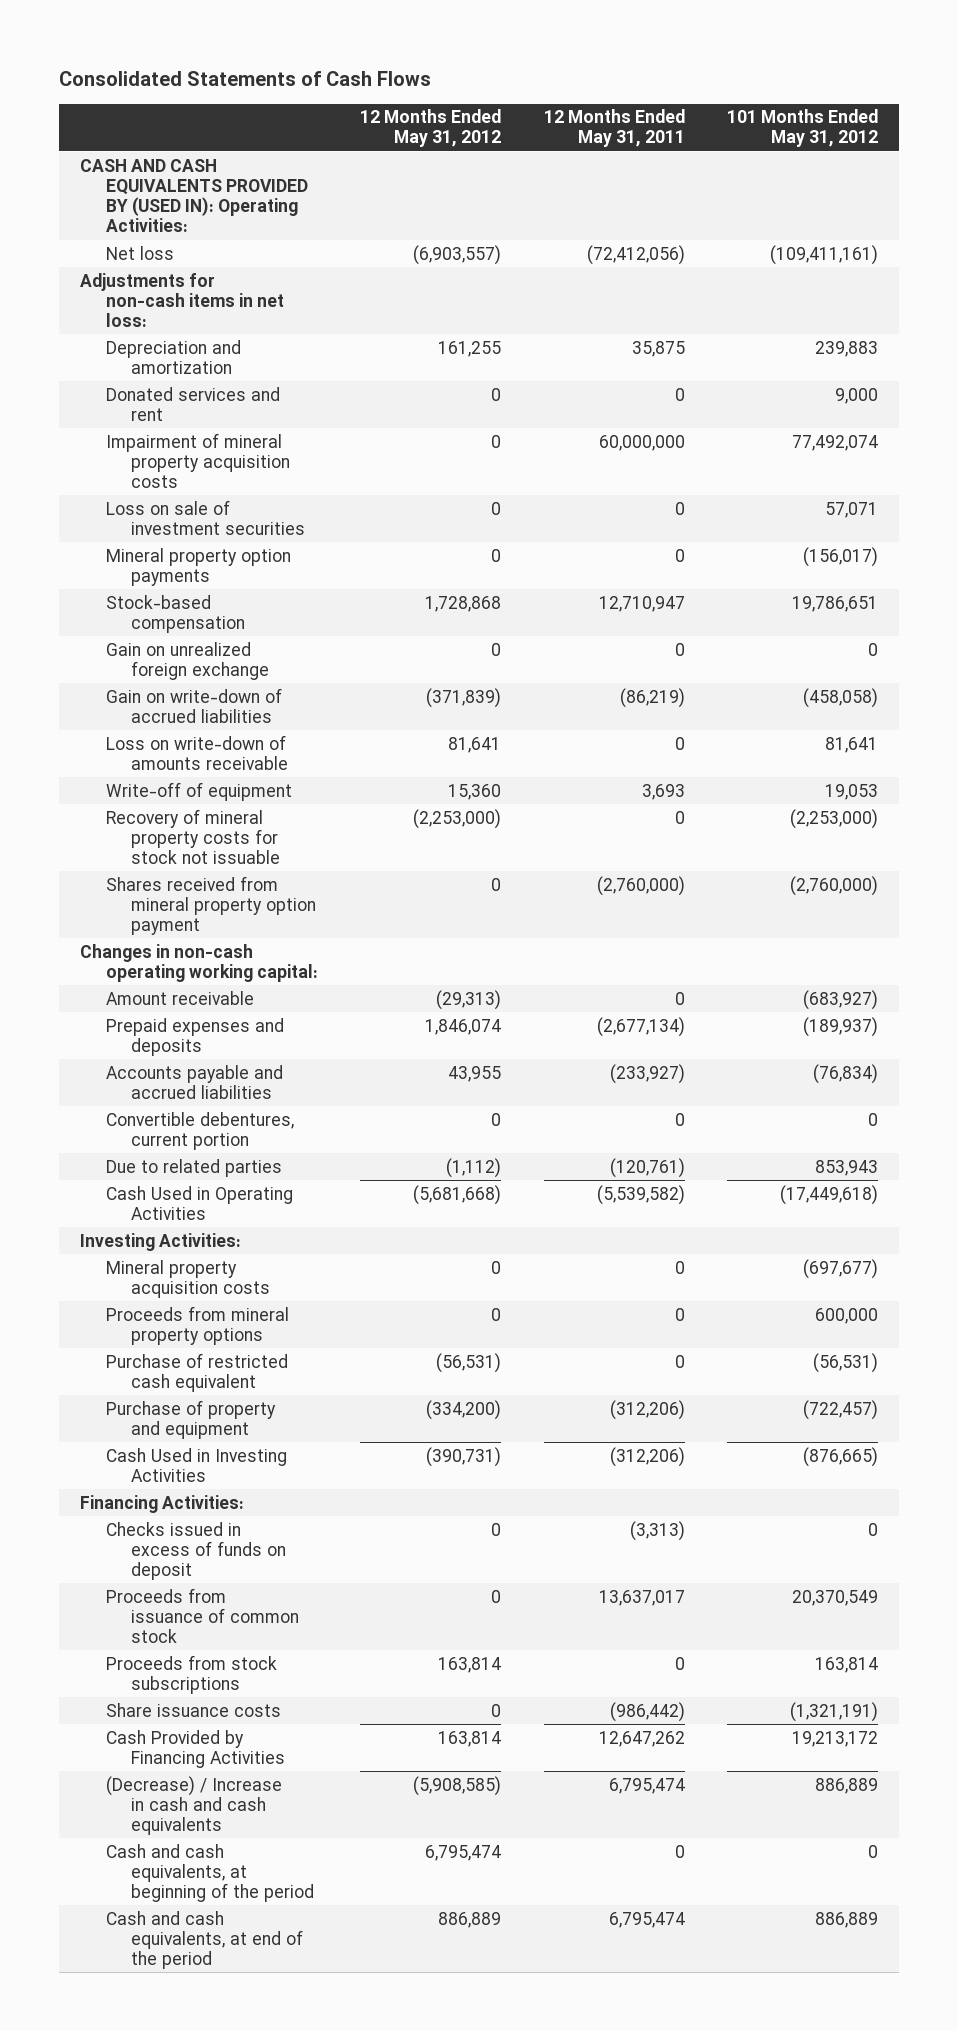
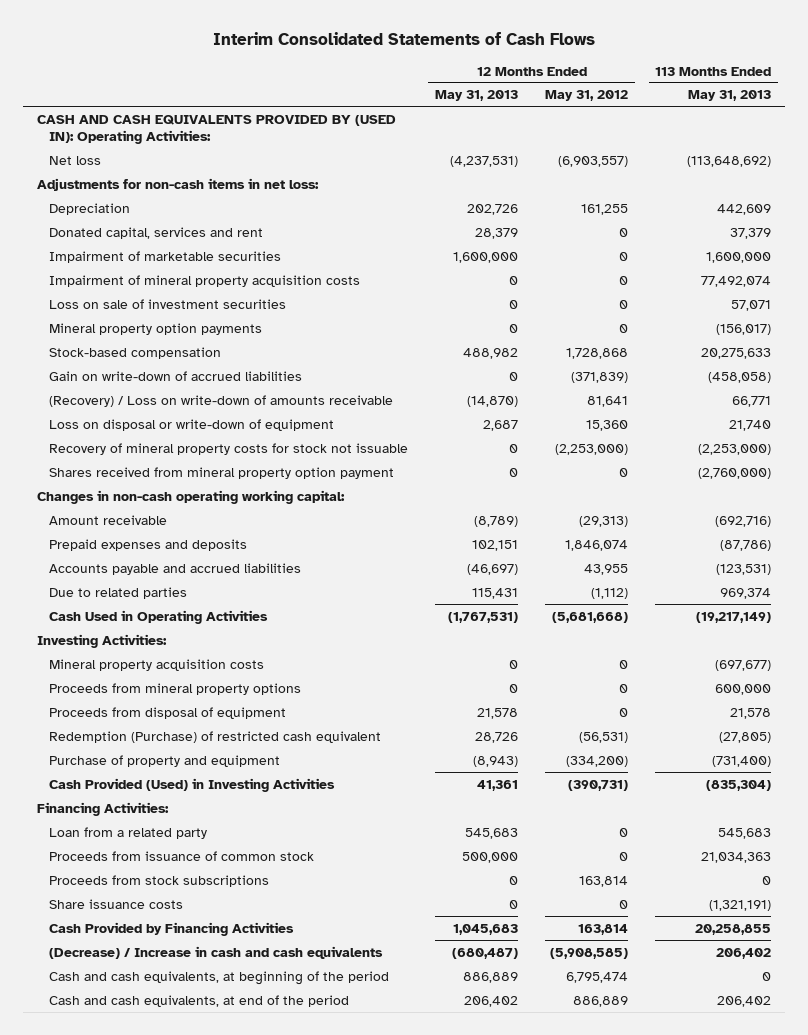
- Consolidated Statements of Cash Flows
+ Interim Consolidated Statements of Cash Flows
- | 12 Months Ended May 31, 2012 | 12 Months Ended May 31, 2011 | 101 Months Ended May 31, 2012
+ | 12 Months Ended May 31, 2013 | 12 Months Ended May 31, 2012 | 113 Months Ended May 31, 2013
- Depreciation and amortization | 161,255 | 35,875 | 239,883
- Donated services and rent | 0 | 0 | 9,000
+ Depreciation | 202,726 | 161,255 | 442,609
+ Donated capital, services and rent | 28,379 | 0 | 37,379
+ Impairment of marketable securities | 1,600,000 | 0 | 1,600,000
- Gain on unrealized foreign exchange | 0 | 0 | 0
- Loss on write-down of amounts receivable | 81,641 | 0 | 81,641
- Write-off of equipment | 15,360 | 3,693 | 19,053
+ (Recovery) / Loss on write-down of amounts receivable | (14,870) | 81,641 | 66,771
+ Loss on disposal or write-down of equipment | 2,687 | 15,360 | 21,740
- Convertible debentures, current portion | 0 | 0 | 0
- Purchase of restricted cash equivalent | (56,531) | 0 | (56,531)
+ Proceeds from disposal of equipment | 21,578 | 0 | 21,578
+ Redemption (Purchase) of restricted cash equivalent | 28,726 | (56,531) | (27,805)
- Cash Used in Investing Activities | (390,731) | (312,206) | (876,665)
+ Cash Provided (Used) in Investing Activities | 41,361 | (390,731) | (835,304)
- Checks issued in excess of funds on deposit | 0 | (3,313) | 0
+ Loan from a related party | 545,683 | 0 | 545,683

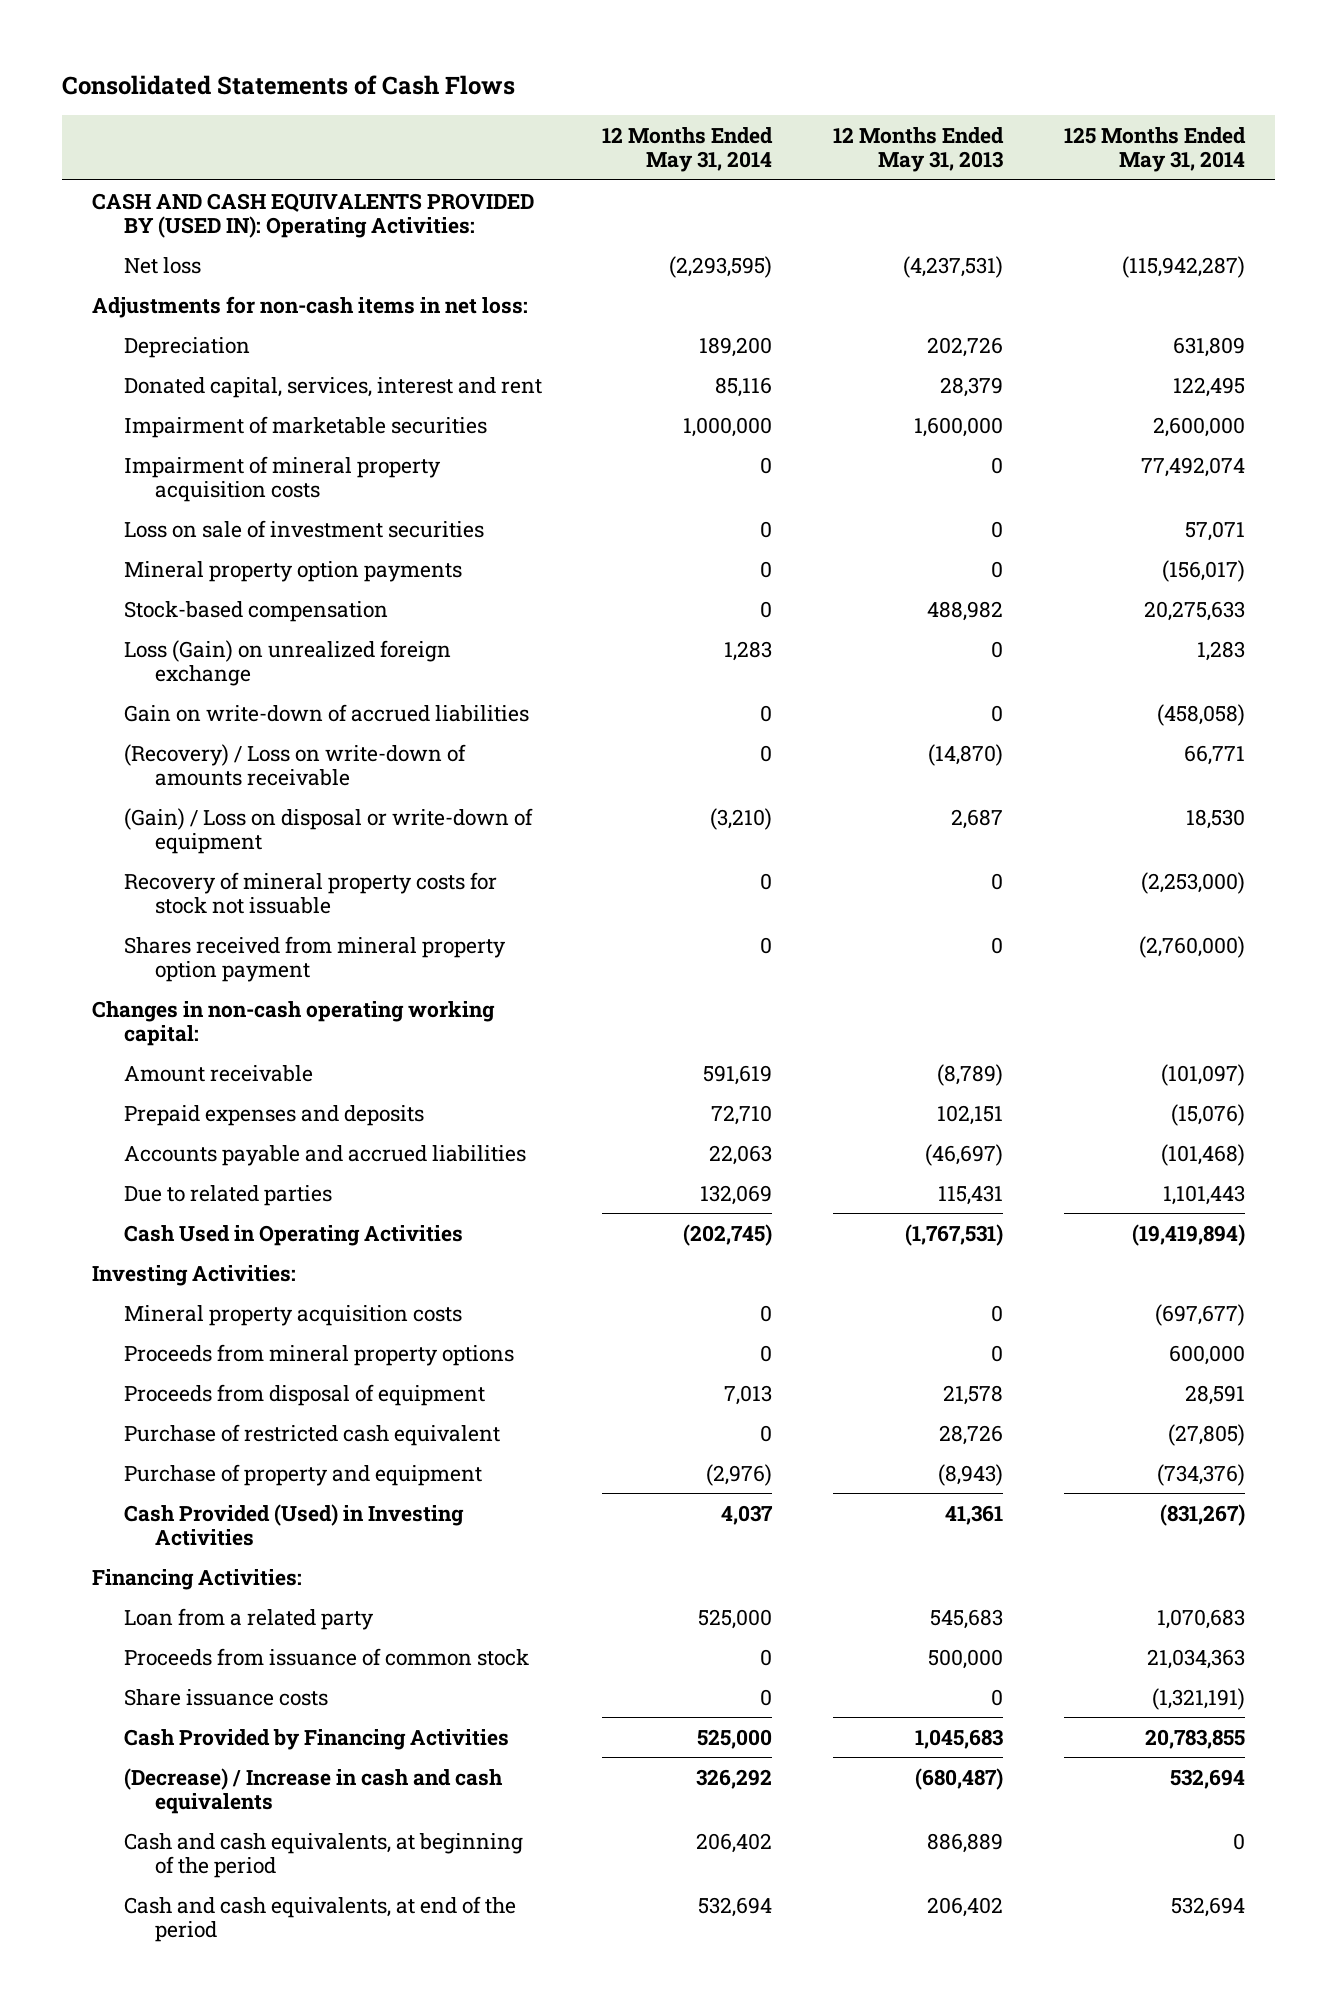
- Interim Consolidated Statements of Cash Flows
+ Consolidated Statements of Cash Flows
- | 12 Months Ended May 31, 2013 | 12 Months Ended May 31, 2012 | 113 Months Ended May 31, 2013
+ | 12 Months Ended May 31, 2014 | 12 Months Ended May 31, 2013 | 125 Months Ended May 31, 2014
- Donated capital, services and rent | 28,379 | 0 | 37,379
+ Donated capital, services, interest and rent | 85,116 | 28,379 | 122,495
+ Loss (Gain) on unrealized foreign exchange | 1,283 | 0 | 1,283
- Loss on disposal or write-down of equipment | 2,687 | 15,360 | 21,740
+ (Gain) / Loss on disposal or write-down of equipment | (3,210) | 2,687 | 18,530
- Redemption (Purchase) of restricted cash equivalent | 28,726 | (56,531) | (27,805)
+ Purchase of restricted cash equivalent | 0 | 28,726 | (27,805)
- Proceeds from stock subscriptions | 0 | 163,814 | 0

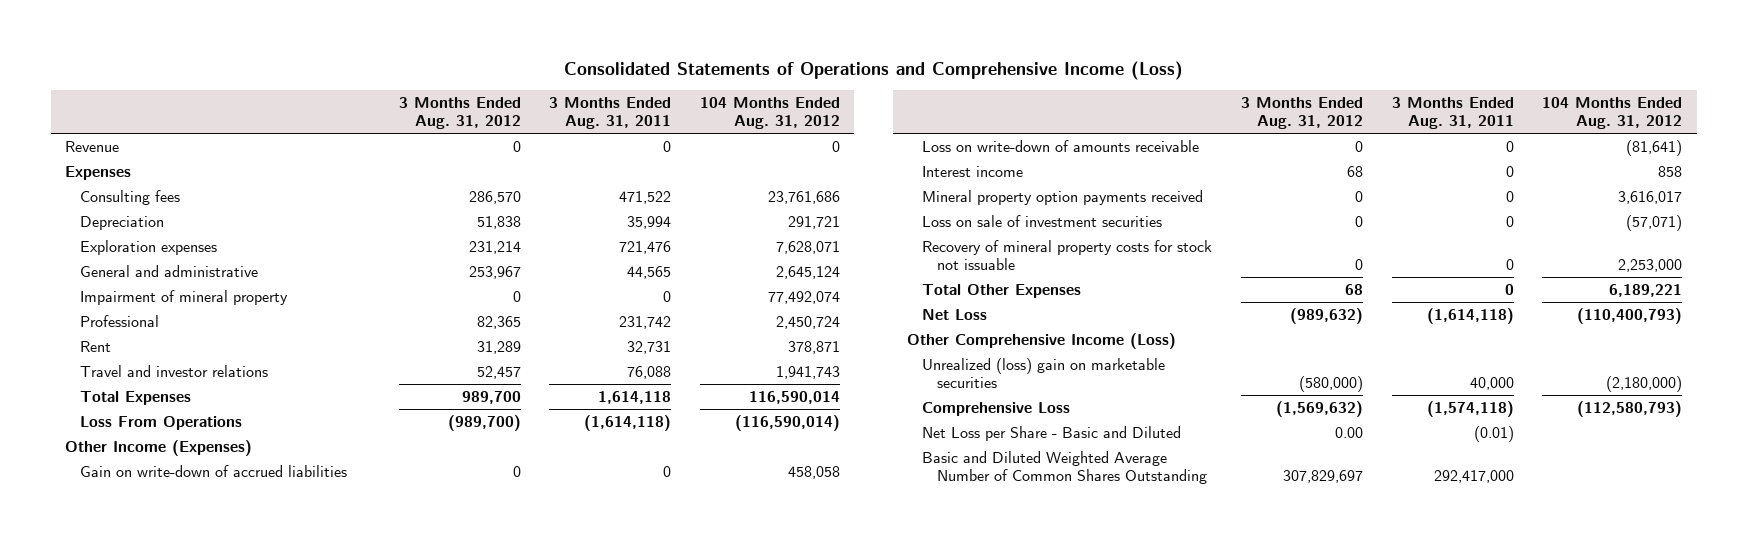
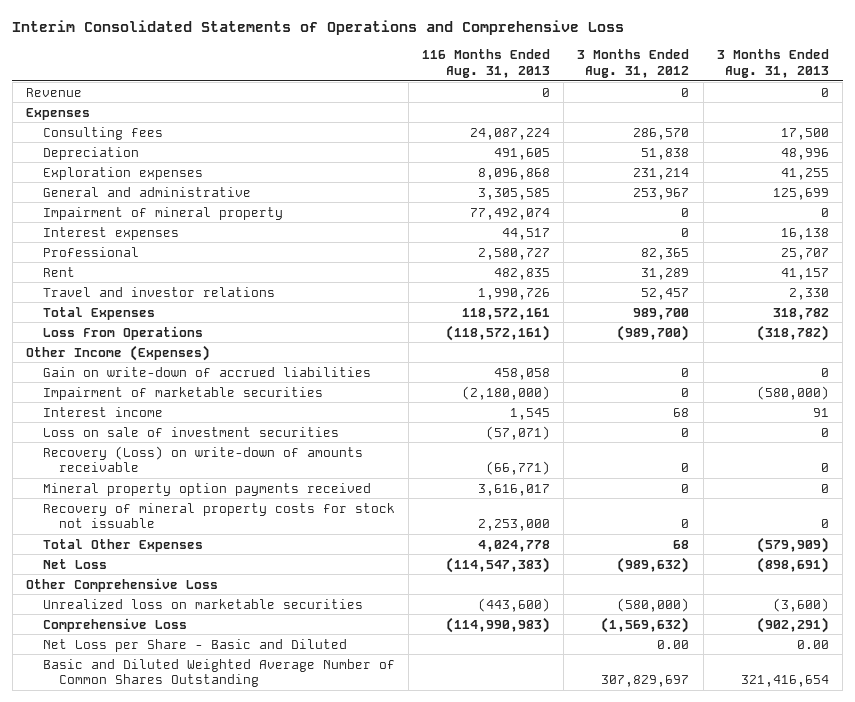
- Consolidated Statements of Operations and Comprehensive Income (Loss)
+ Interim Consolidated Statements of Operations and Comprehensive Loss
- | 3 Months Ended Aug. 31, 2012 | 3 Months Ended Aug. 31, 2011 | 104 Months Ended Aug. 31, 2012
+ | 116 Months Ended Aug. 31, 2013 | 3 Months Ended Aug. 31, 2012 | 3 Months Ended Aug. 31, 2013
+ Interest expenses | 44,517 | 0 | 16,138
- Loss on write-down of amounts receivable | 0 | 0 | (81,641)
+ Impairment of marketable securities | (2,180,000) | 0 | (580,000)
+ Recovery (Loss) on write-down of amounts receivable | (66,771) | 0 | 0
moved down: Mineral property option payments received | 3,616,017 | 0 | 0
- Other Comprehensive Income (Loss)
- Unrealized (loss) gain on marketable securities | (580,000) | 40,000 | (2,180,000)
+ Other Comprehensive Loss
+ Unrealized loss on marketable securities | (443,600) | (580,000) | (3,600)

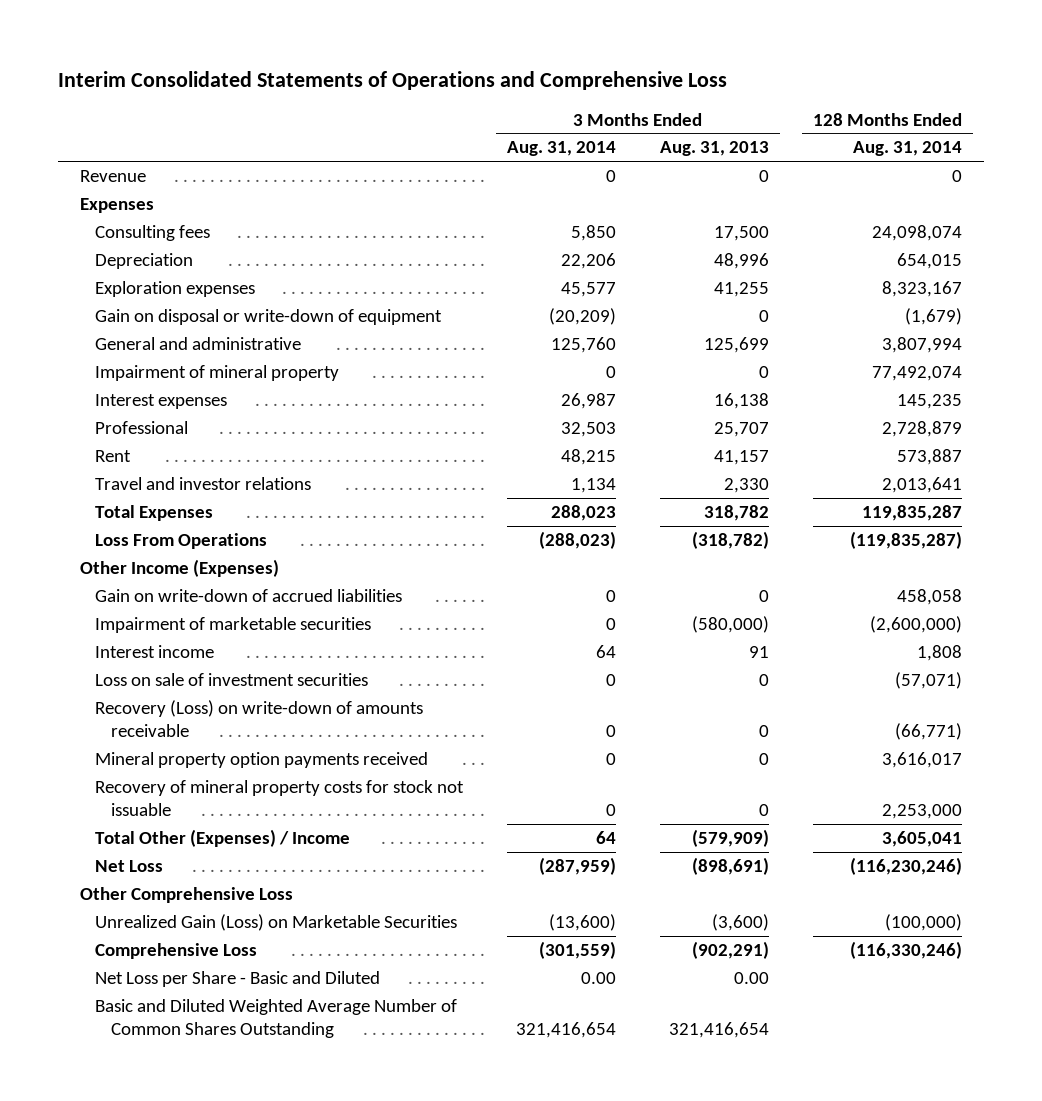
- | 116 Months Ended Aug. 31, 2013 | 3 Months Ended Aug. 31, 2012 | 3 Months Ended Aug. 31, 2013
+ | 3 Months Ended Aug. 31, 2014 | 3 Months Ended Aug. 31, 2013 | 128 Months Ended Aug. 31, 2014
+ Gain on disposal or write-down of equipment | (20,209) | 0 | (1,679)
- Total Other Expenses | 4,024,778 | 68 | (579,909)
+ Total Other (Expenses) / Income | 64 | (579,909) | 3,605,041
- Unrealized loss on marketable securities | (443,600) | (580,000) | (3,600)
+ Unrealized Gain (Loss) on Marketable Securities | (13,600) | (3,600) | (100,000)

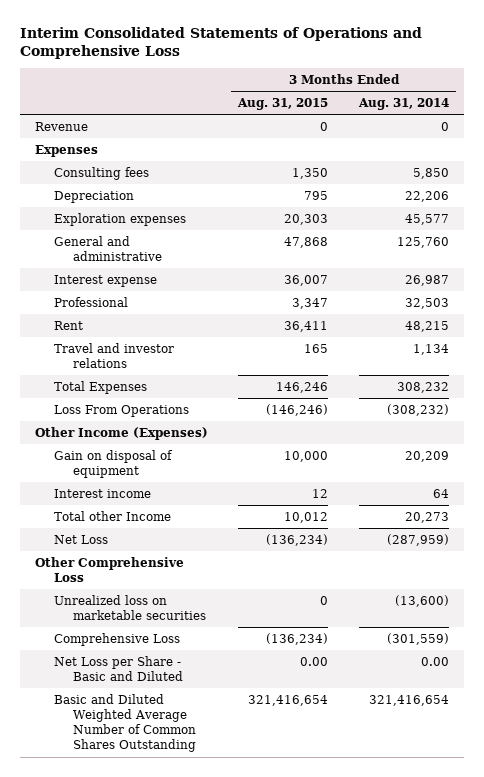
- | 3 Months Ended Aug. 31, 2014 | 3 Months Ended Aug. 31, 2013 | 128 Months Ended Aug. 31, 2014
+ | 3 Months Ended Aug. 31, 2015 | 3 Months Ended Aug. 31, 2014
- Gain on disposal or write-down of equipment | (20,209) | 0 | (1,679)
- Impairment of mineral property | 0 | 0 | 77,492,074
- Interest expenses | 26,987 | 16,138 | 145,235
+ Interest expense | 36,007 | 26,987
- Total Expenses | 288,023 | 318,782 | 119,835,287
- Loss From Operations | (288,023) | (318,782) | (119,835,287)
+ Total Expenses | 146,246 | 308,232
+ Loss From Operations | (146,246) | (308,232)
- Gain on write-down of accrued liabilities | 0 | 0 | 458,058
- Impairment of marketable securities | 0 | (580,000) | (2,600,000)
+ Gain on disposal of equipment | 10,000 | 20,209
- Loss on sale of investment securities | 0 | 0 | (57,071)
- Recovery (Loss) on write-down of amounts receivable | 0 | 0 | (66,771)
- Mineral property option payments received | 0 | 0 | 3,616,017
- Recovery of mineral property costs for stock not issuable | 0 | 0 | 2,253,000
- Total Other (Expenses) / Income | 64 | (579,909) | 3,605,041
+ Total other Income | 10,012 | 20,273
- Unrealized Gain (Loss) on Marketable Securities | (13,600) | (3,600) | (100,000)
+ Unrealized loss on marketable securities | 0 | (13,600)

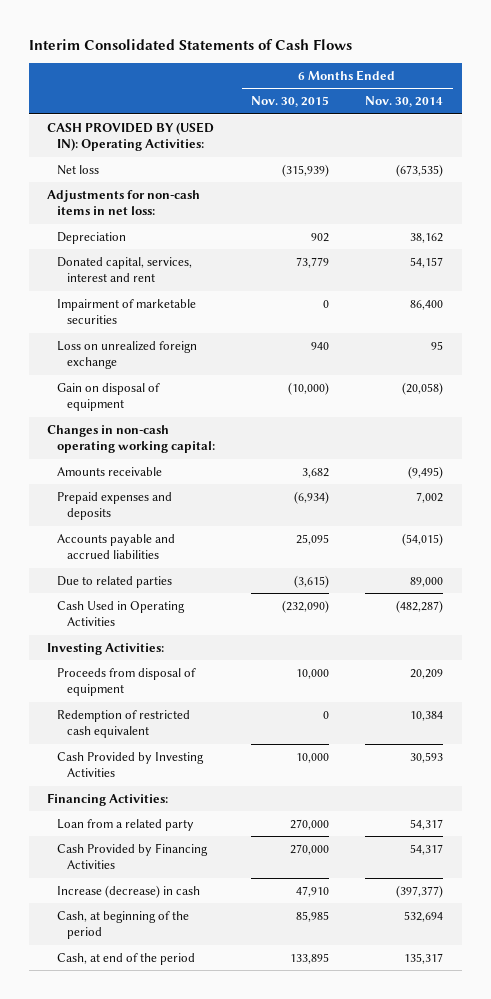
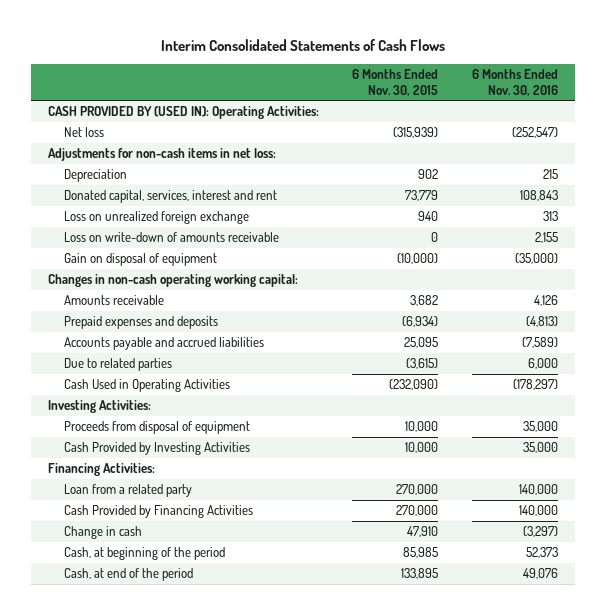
- | 6 Months Ended Nov. 30, 2015 | 6 Months Ended Nov. 30, 2014
+ | 6 Months Ended Nov. 30, 2015 | 6 Months Ended Nov. 30, 2016
- Impairment of marketable securities | 0 | 86,400
+ Loss on write-down of amounts receivable | 0 | 2,155
- Redemption of restricted cash equivalent | 0 | 10,384
- Increase (decrease) in cash | 47,910 | (397,377)
+ Change in cash | 47,910 | (3,297)

